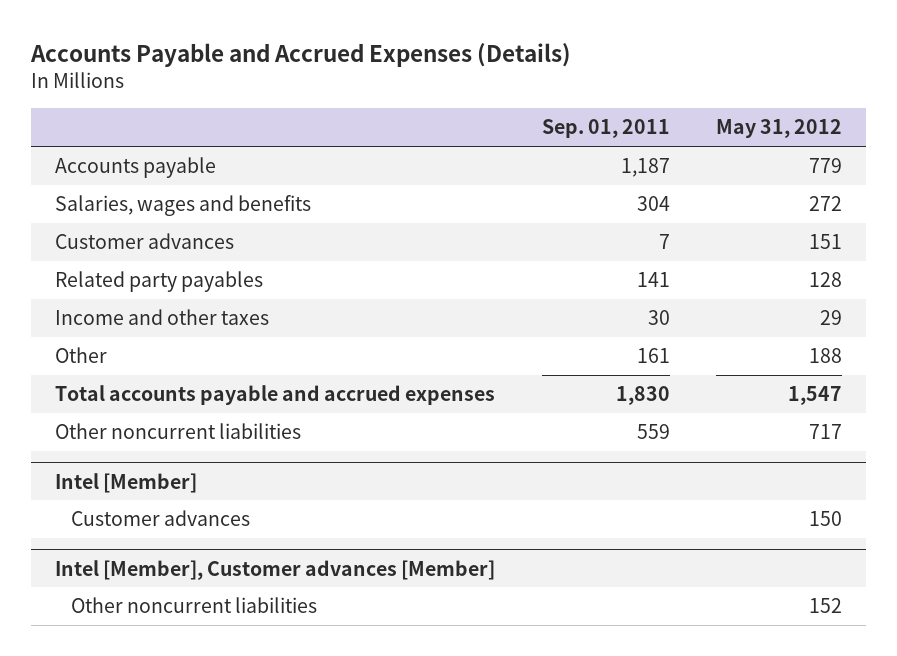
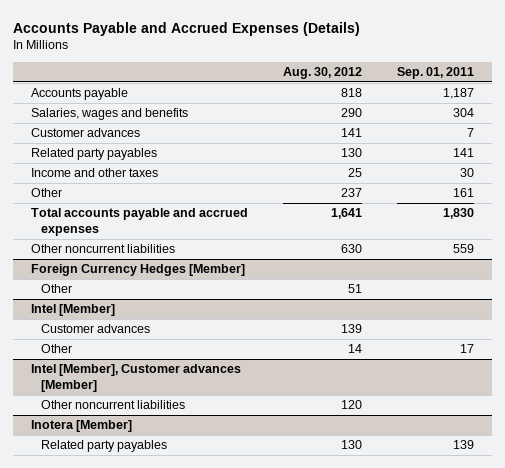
- | Sep. 01, 2011 | May 31, 2012
+ | Aug. 30, 2012 | Sep. 01, 2011
+ Foreign Currency Hedges [Member]
+ Other | 51 |
@ Intel [Member]
+ Other | 14 | 17
+ Inotera [Member]
+ Related party payables | 130 | 139

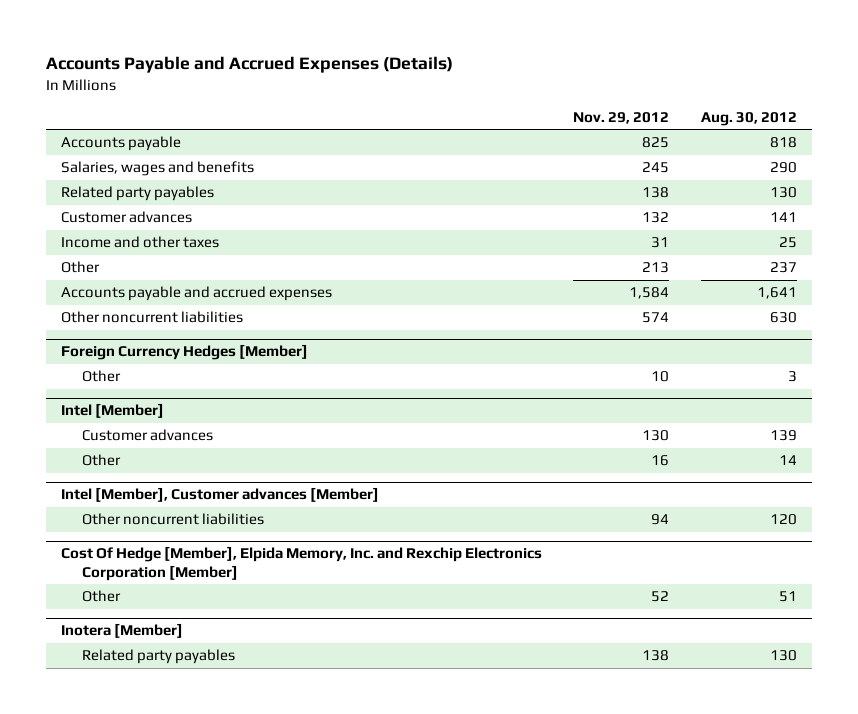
- | Aug. 30, 2012 | Sep. 01, 2011
+ | Nov. 29, 2012 | Aug. 30, 2012
moved down: Customer advances | 132 | 141
- Total accounts payable and accrued expenses | 1,641 | 1,830
+ Accounts payable and accrued expenses | 1,584 | 1,641
@ Foreign Currency Hedges [Member]
- Other | 51 |
+ Other | 10 | 3
+ Cost Of Hedge [Member], Elpida Memory, Inc. and Rexchip Electronics Corporation [Member]
+ Other | 52 | 51

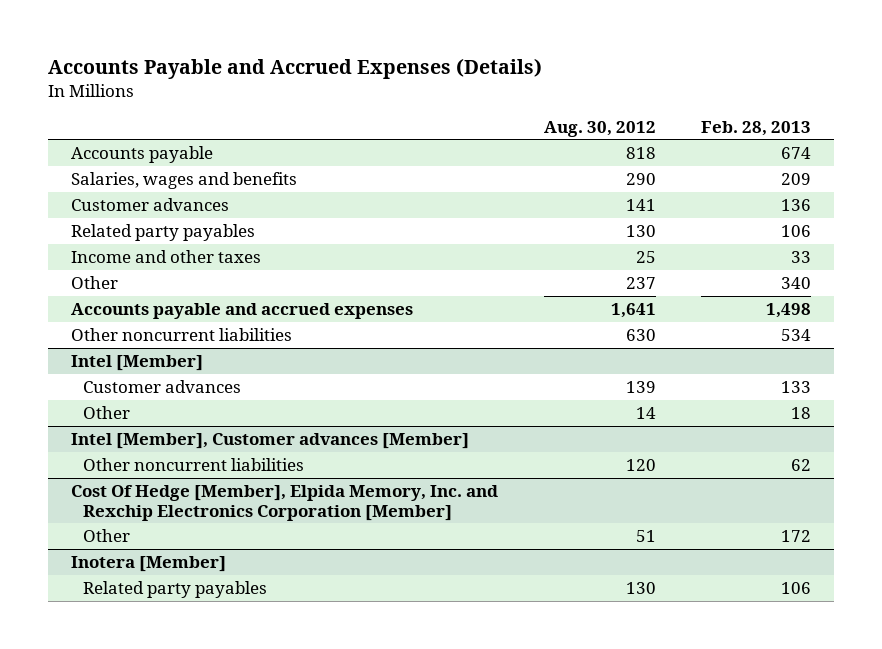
- | Nov. 29, 2012 | Aug. 30, 2012
+ | Aug. 30, 2012 | Feb. 28, 2013
moved down: Related party payables | 130 | 106
- Foreign Currency Hedges [Member]
- Other | 10 | 3

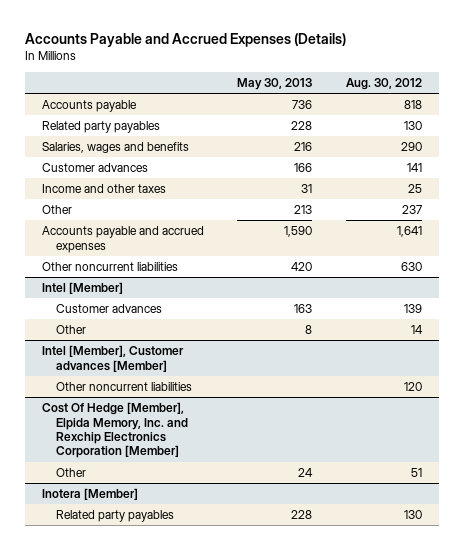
- | Aug. 30, 2012 | Feb. 28, 2013
+ | May 30, 2013 | Aug. 30, 2012
moved up: Related party payables | 228 | 130

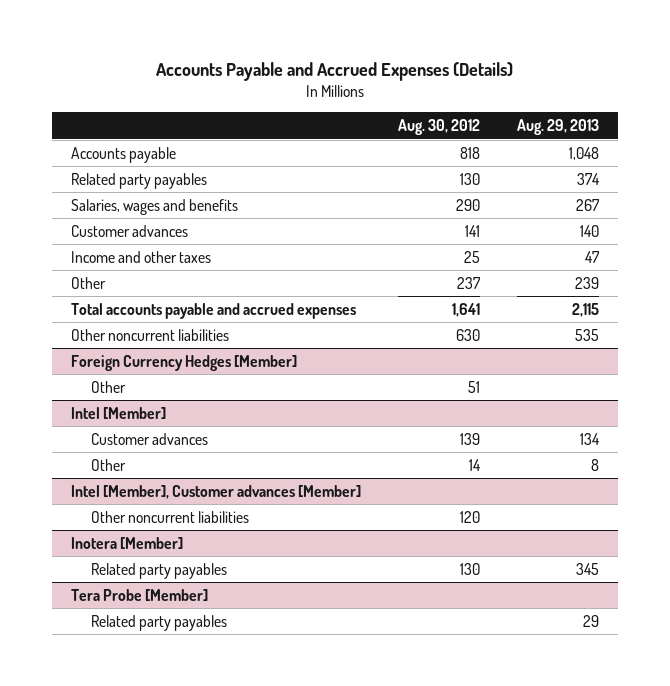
- | May 30, 2013 | Aug. 30, 2012
+ | Aug. 30, 2012 | Aug. 29, 2013
- Accounts payable and accrued expenses | 1,590 | 1,641
+ Total accounts payable and accrued expenses | 1,641 | 2,115
+ Foreign Currency Hedges [Member]
+ Other | 51 |
- Cost Of Hedge [Member], Elpida Memory, Inc. and Rexchip Electronics Corporation [Member]
- Other | 24 | 51
+ Tera Probe [Member]
+ Related party payables | | 29

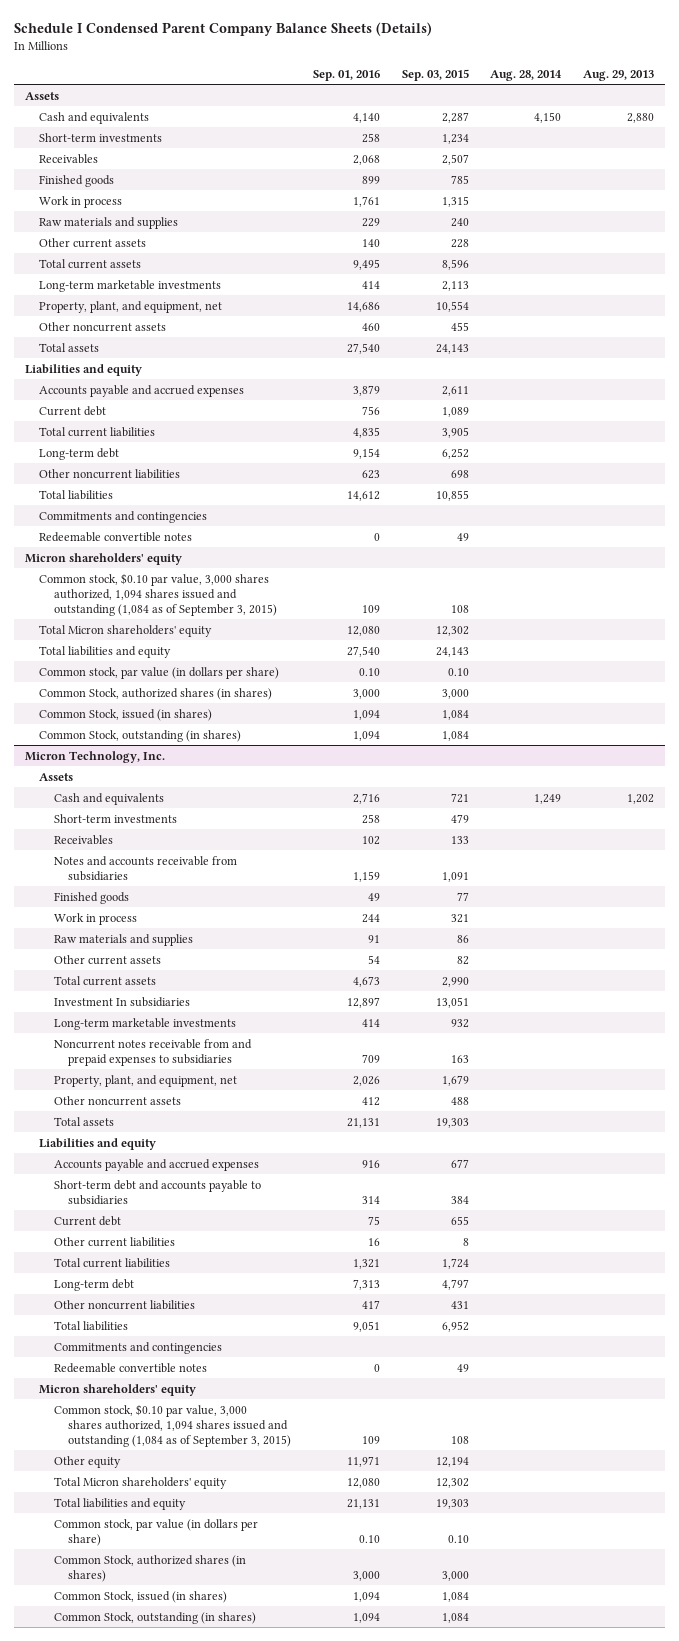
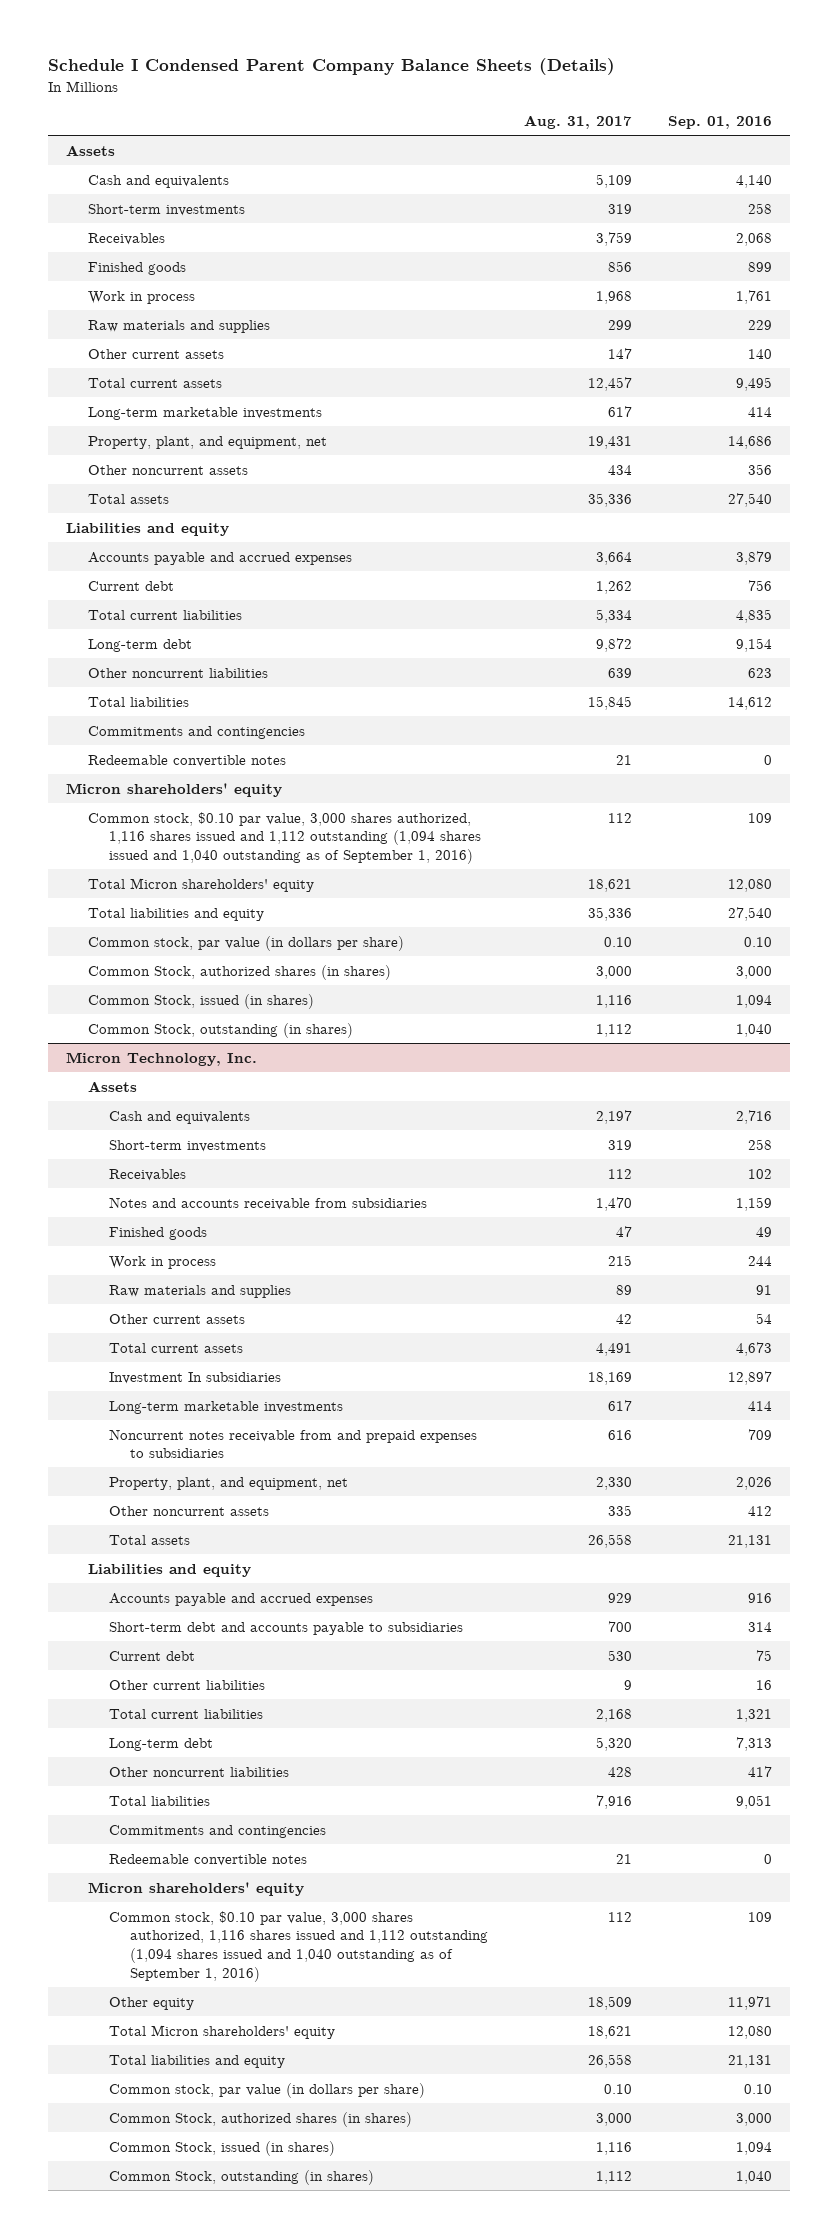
- | Sep. 01, 2016 | Sep. 03, 2015 | Aug. 28, 2014 | Aug. 29, 2013
+ | Aug. 31, 2017 | Sep. 01, 2016
- Other noncurrent assets | 460 | 455 | |
+ Other noncurrent assets | 434 | 356
- Common stock, $0.10 par value, 3,000 shares authorized, 1,094 shares issued and outstanding (1,084 as of September 3, 2015) | 109 | 108 | |
+ Common stock, $0.10 par value, 3,000 shares authorized, 1,116 shares issued and 1,112 outstanding (1,094 shares issued and 1,040 outstanding as of September 1, 2016) | 112 | 109
- Common Stock, outstanding (in shares) | 1,094 | 1,084 | |
+ Common Stock, outstanding (in shares) | 1,112 | 1,040
@ Micron Technology, Inc.
- Common stock, $0.10 par value, 3,000 shares authorized, 1,094 shares issued and outstanding (1,084 as of September 3, 2015) | 109 | 108 | |
+ Common stock, $0.10 par value, 3,000 shares authorized, 1,116 shares issued and 1,112 outstanding (1,094 shares issued and 1,040 outstanding as of September 1, 2016) | 112 | 109
- Common Stock, outstanding (in shares) | 1,094 | 1,084 | |
+ Common Stock, outstanding (in shares) | 1,112 | 1,040

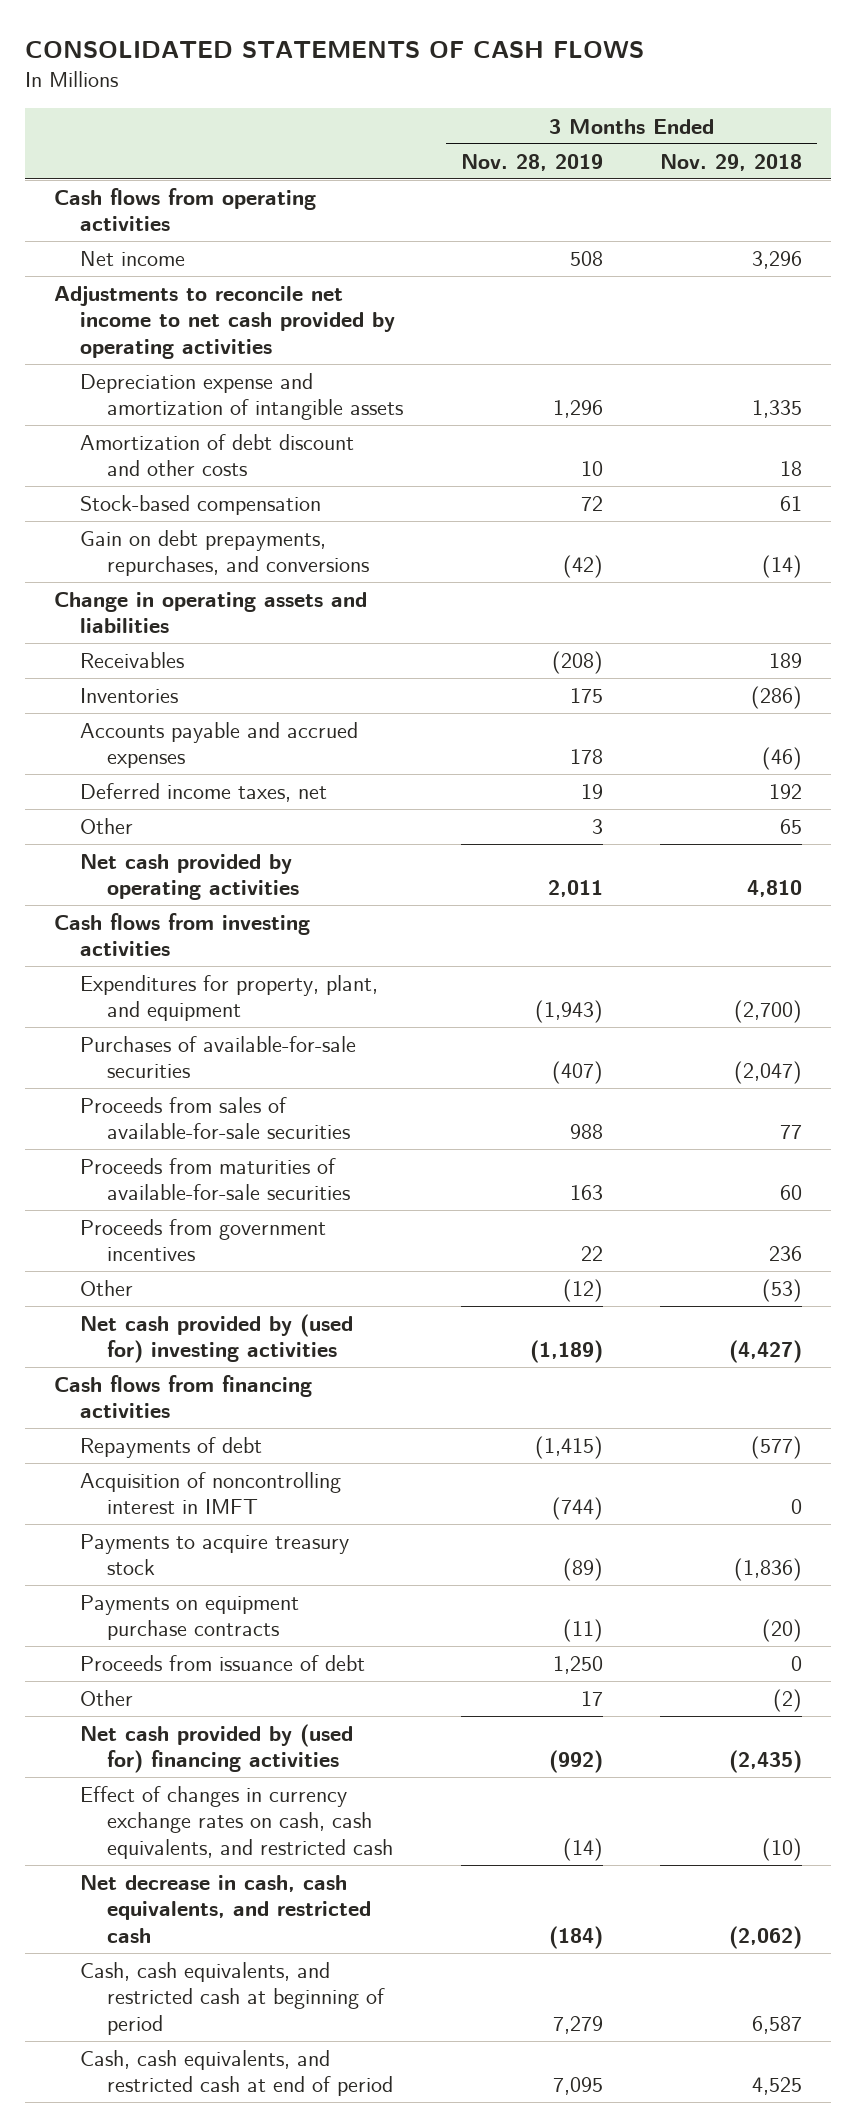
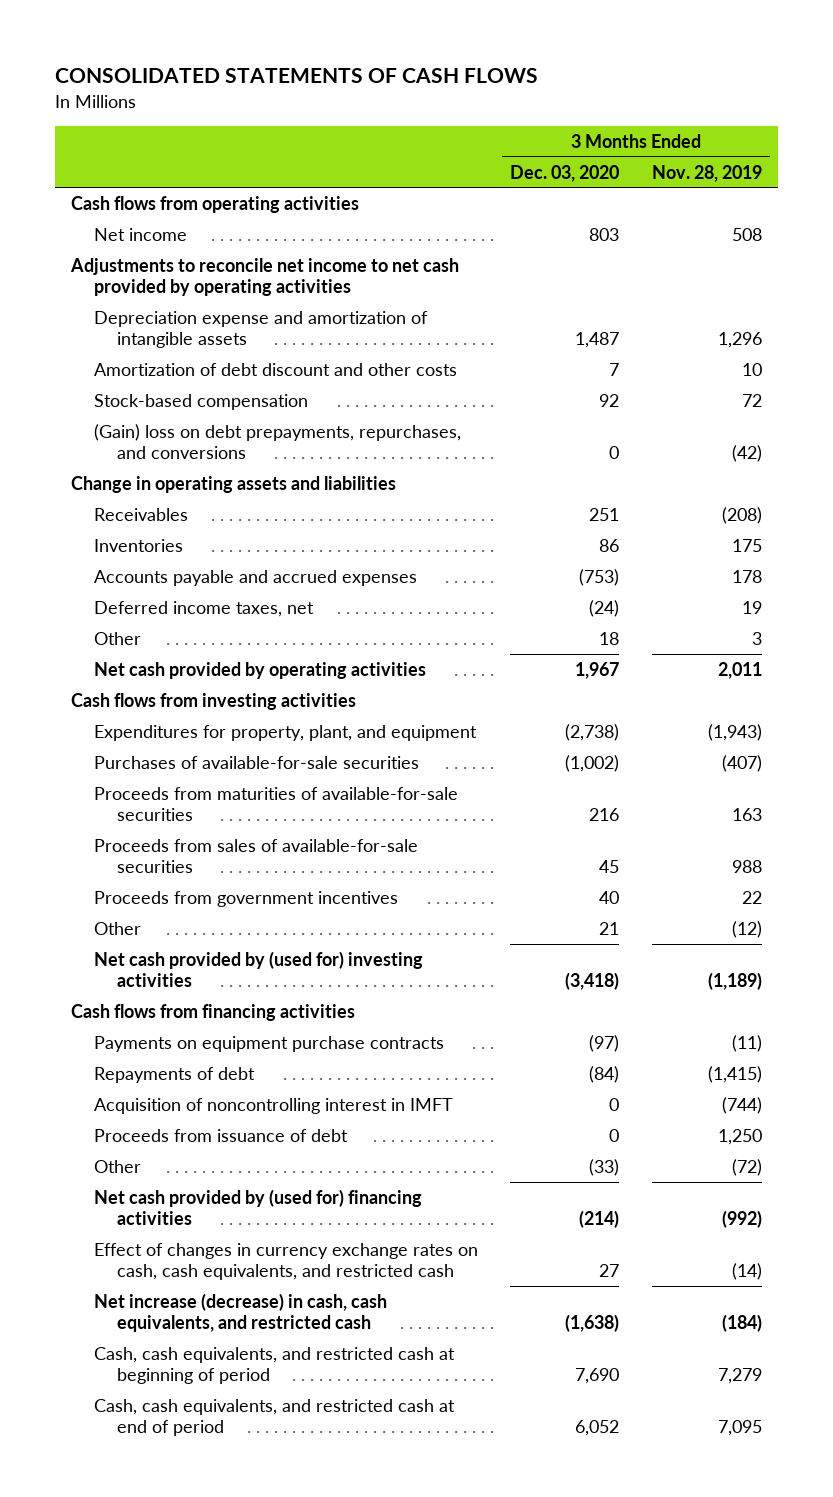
- | 3 Months Ended Nov. 28, 2019 | 3 Months Ended Nov. 29, 2018
+ | 3 Months Ended Dec. 03, 2020 | 3 Months Ended Nov. 28, 2019
- Gain on debt prepayments, repurchases, and conversions | (42) | (14)
+ (Gain) loss on debt prepayments, repurchases, and conversions | 0 | (42)
moved down: Proceeds from sales of available-for-sale securities | 45 | 988
moved up: Payments on equipment purchase contracts | (97) | (11)
- Payments to acquire treasury stock | (89) | (1,836)
- Other | 17 | (2)
+ Other | (33) | (72)
- Net decrease in cash, cash equivalents, and restricted cash | (184) | (2,062)
+ Net increase (decrease) in cash, cash equivalents, and restricted cash | (1,638) | (184)

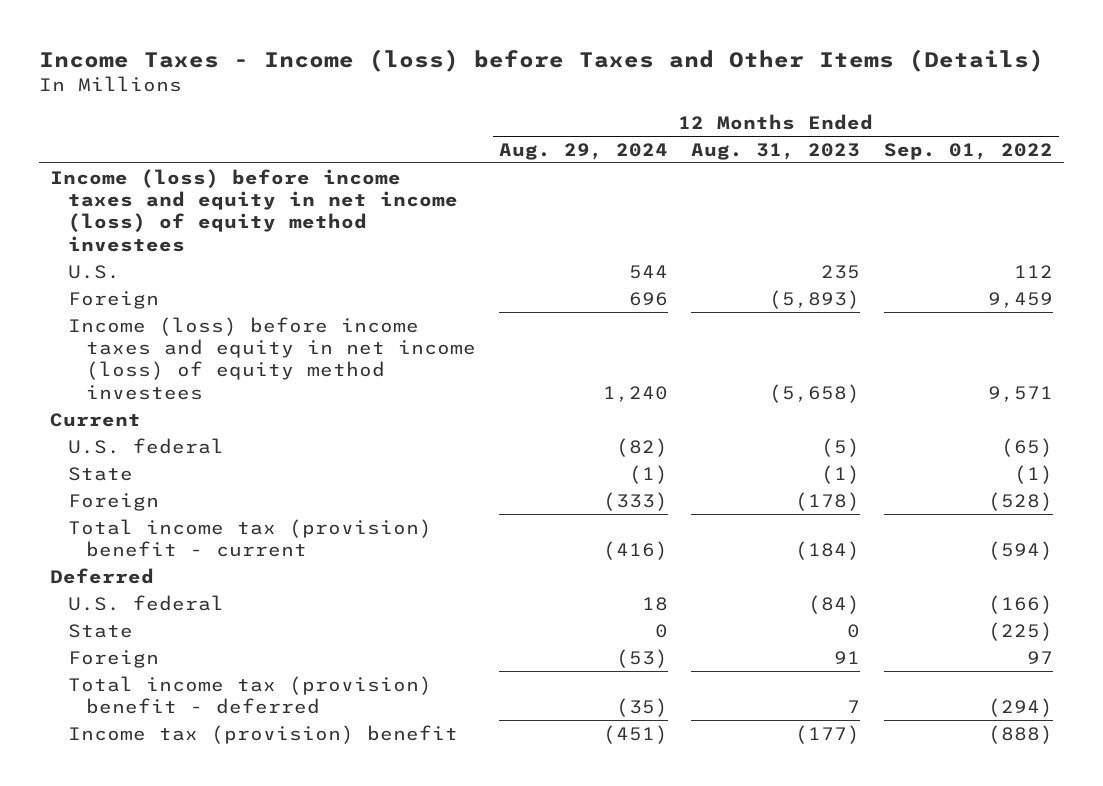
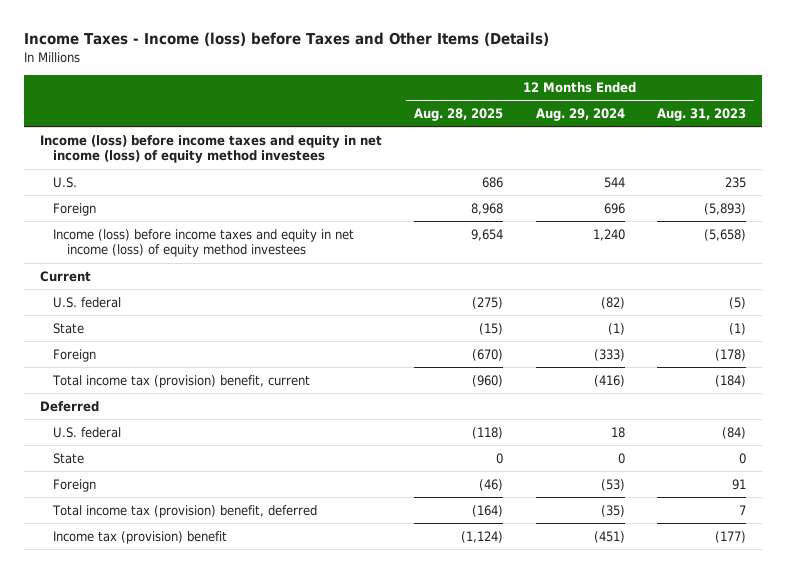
- | 12 Months Ended Aug. 29, 2024 | 12 Months Ended Aug. 31, 2023 | 12 Months Ended Sep. 01, 2022
+ | 12 Months Ended Aug. 28, 2025 | 12 Months Ended Aug. 29, 2024 | 12 Months Ended Aug. 31, 2023
- Total income tax (provision) benefit - current | (416) | (184) | (594)
+ Total income tax (provision) benefit, current | (960) | (416) | (184)
- Total income tax (provision) benefit - deferred | (35) | 7 | (294)
+ Total income tax (provision) benefit, deferred | (164) | (35) | 7

